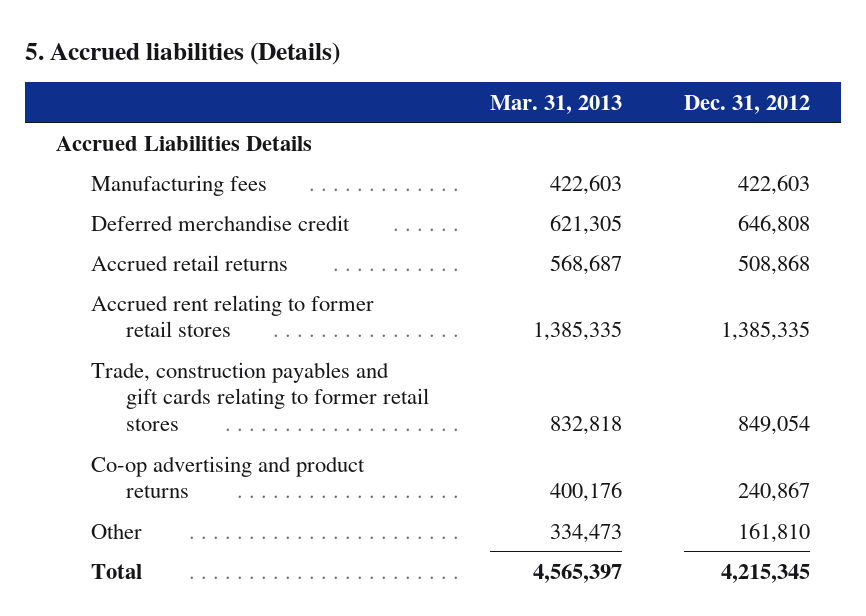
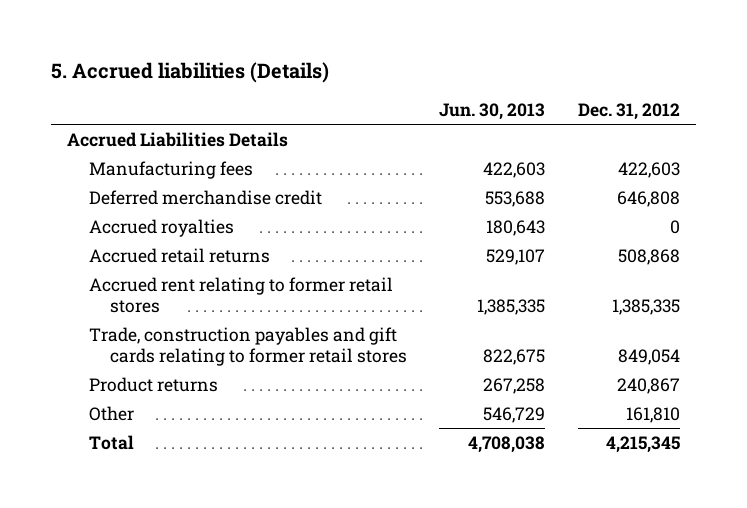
- | Mar. 31, 2013 | Dec. 31, 2012
+ | Jun. 30, 2013 | Dec. 31, 2012
+ Accrued royalties | 180,643 | 0
- Co-op advertising and product returns | 400,176 | 240,867
+ Product returns | 267,258 | 240,867

